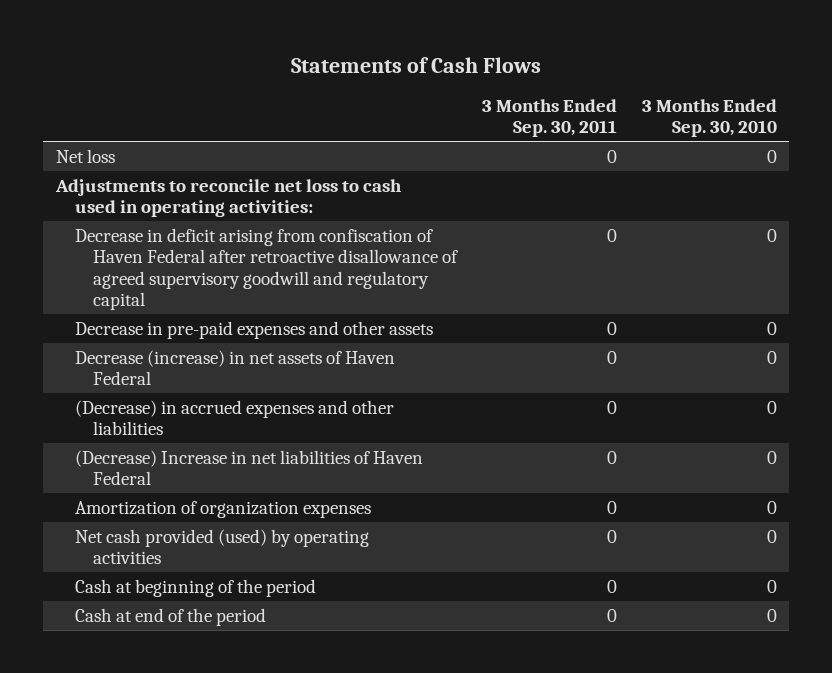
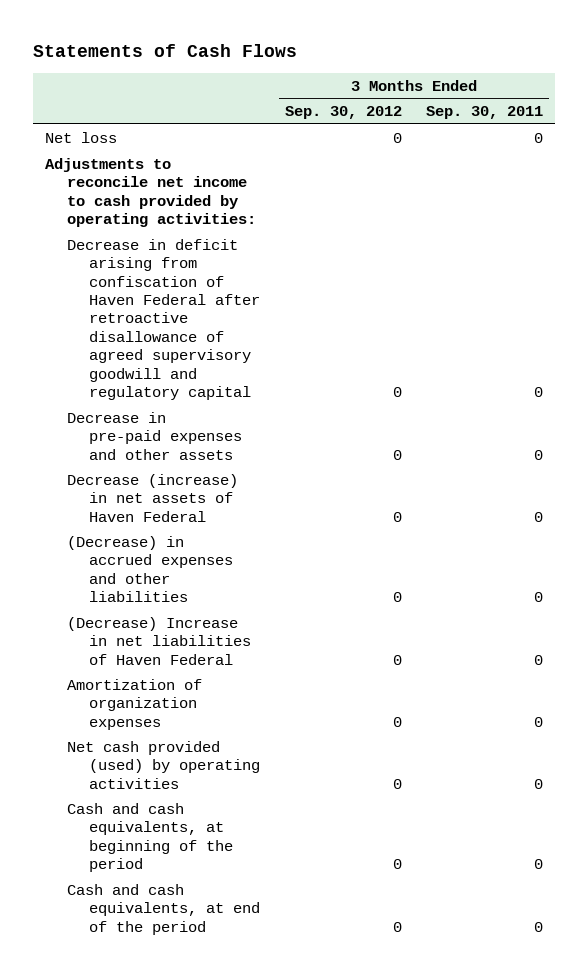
- | 3 Months Ended Sep. 30, 2011 | 3 Months Ended Sep. 30, 2010
+ | 3 Months Ended Sep. 30, 2012 | 3 Months Ended Sep. 30, 2011
- Adjustments to reconcile net loss to cash used in operating activities:
+ Adjustments to reconcile net income to cash provided by operating activities:
- Cash at beginning of the period | 0 | 0
- Cash at end of the period | 0 | 0
+ Cash and cash equivalents, at beginning of the period | 0 | 0
+ Cash and cash equivalents, at end of the period | 0 | 0

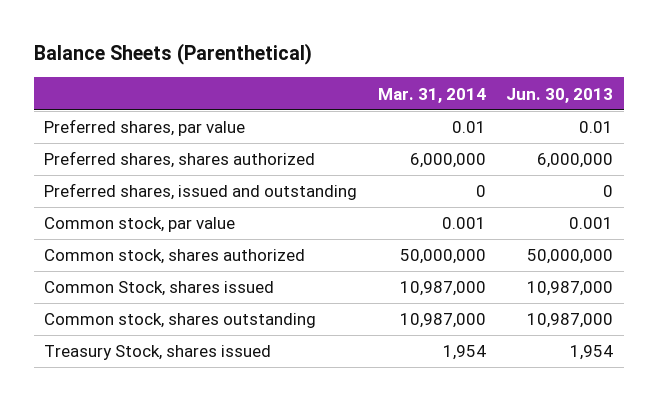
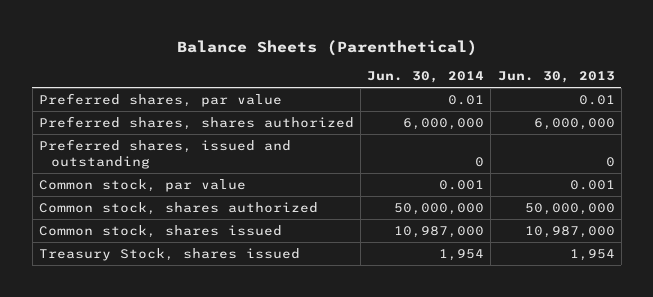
- | Mar. 31, 2014 | Jun. 30, 2013
+ | Jun. 30, 2014 | Jun. 30, 2013
- Common Stock, shares issued | 10,987,000 | 10,987,000
- Common stock, shares outstanding | 10,987,000 | 10,987,000
+ Common stock, shares issued | 10,987,000 | 10,987,000

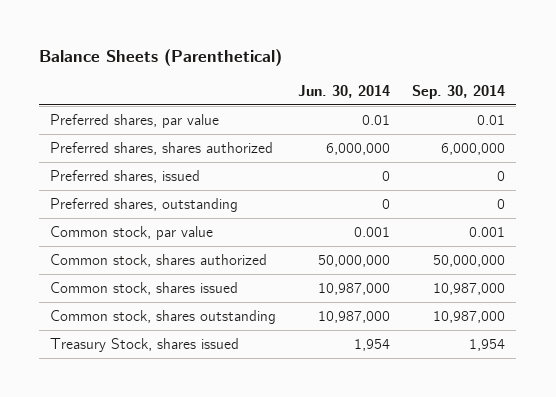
- | Jun. 30, 2014 | Jun. 30, 2013
+ | Jun. 30, 2014 | Sep. 30, 2014
- Preferred shares, issued and outstanding | 0 | 0
+ Preferred shares, issued | 0 | 0
+ Preferred shares, outstanding | 0 | 0
+ Common stock, shares outstanding | 10,987,000 | 10,987,000

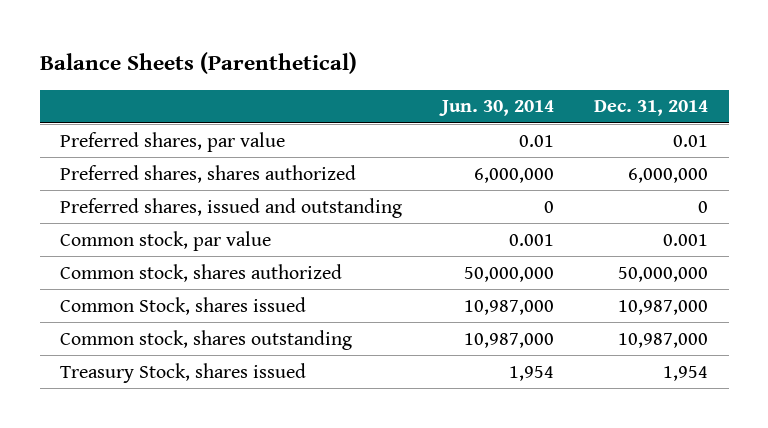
- | Jun. 30, 2014 | Sep. 30, 2014
+ | Jun. 30, 2014 | Dec. 31, 2014
- Preferred shares, issued | 0 | 0
- Preferred shares, outstanding | 0 | 0
+ Preferred shares, issued and outstanding | 0 | 0
- Common stock, shares issued | 10,987,000 | 10,987,000
+ Common Stock, shares issued | 10,987,000 | 10,987,000

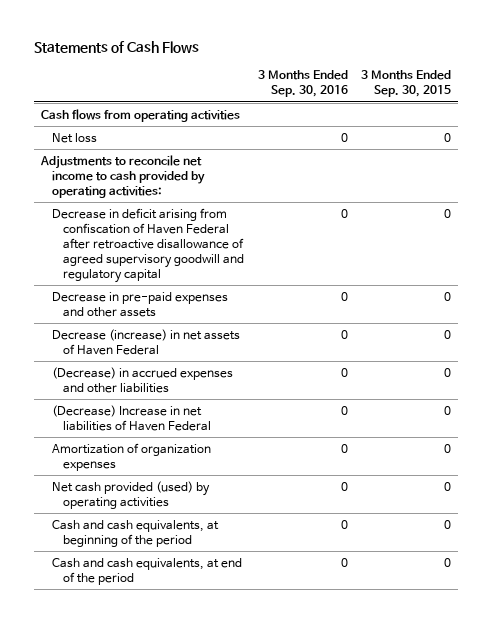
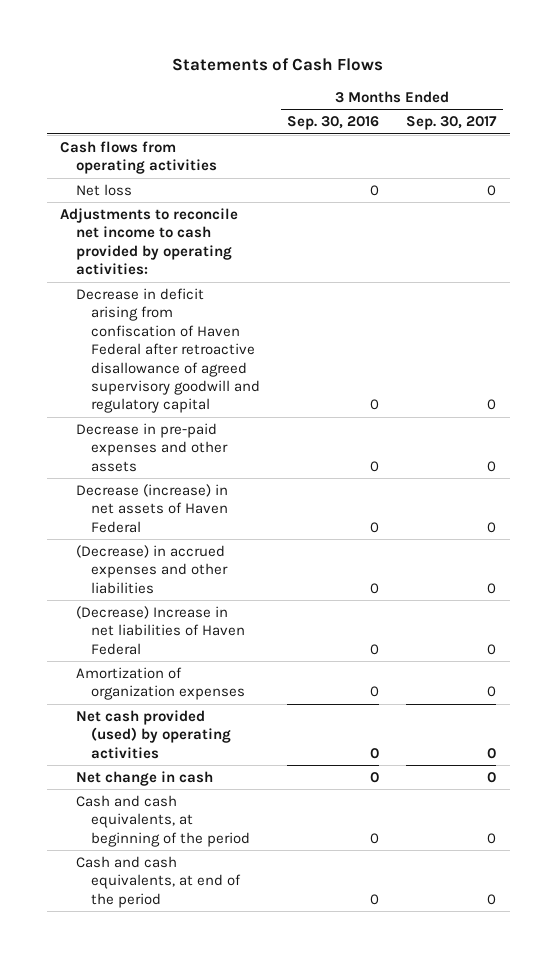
- | 3 Months Ended Sep. 30, 2016 | 3 Months Ended Sep. 30, 2015
+ | 3 Months Ended Sep. 30, 2016 | 3 Months Ended Sep. 30, 2017
+ Net change in cash | 0 | 0

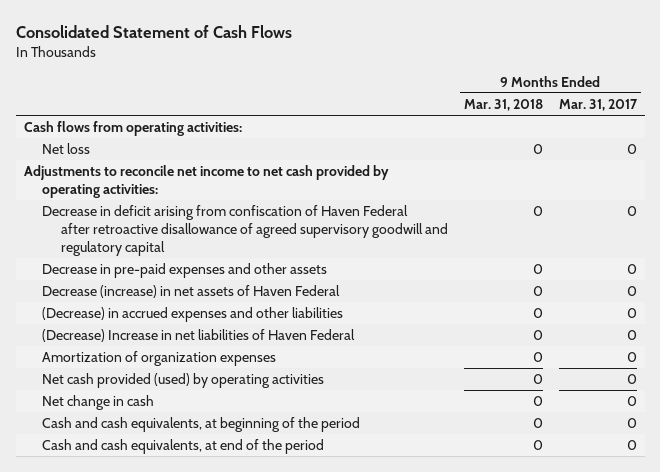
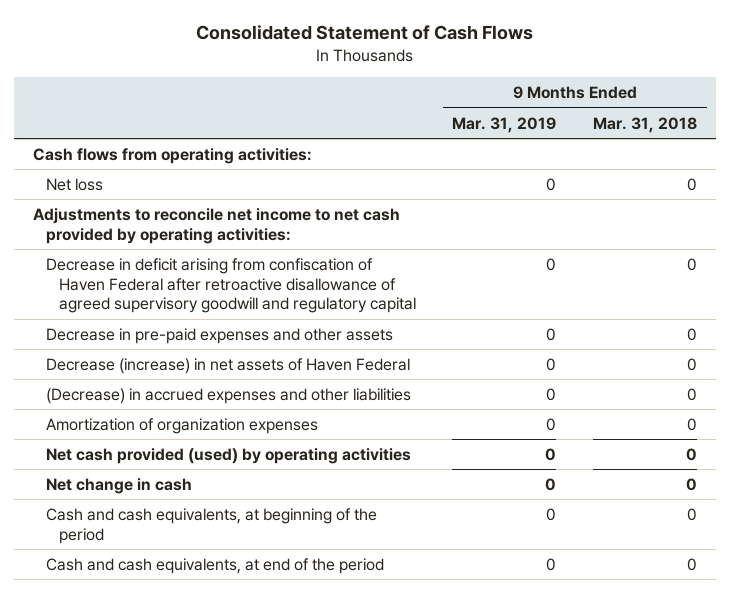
- | 9 Months Ended Mar. 31, 2018 | 9 Months Ended Mar. 31, 2017
+ | 9 Months Ended Mar. 31, 2019 | 9 Months Ended Mar. 31, 2018
- (Decrease) Increase in net liabilities of Haven Federal | 0 | 0

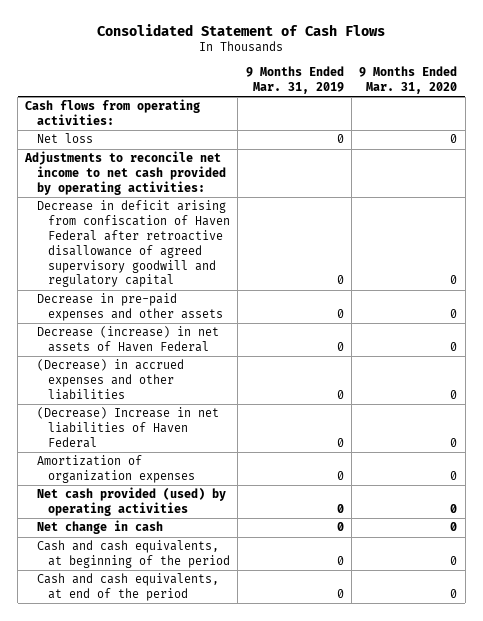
- | 9 Months Ended Mar. 31, 2019 | 9 Months Ended Mar. 31, 2018
+ | 9 Months Ended Mar. 31, 2019 | 9 Months Ended Mar. 31, 2020
+ (Decrease) Increase in net liabilities of Haven Federal | 0 | 0

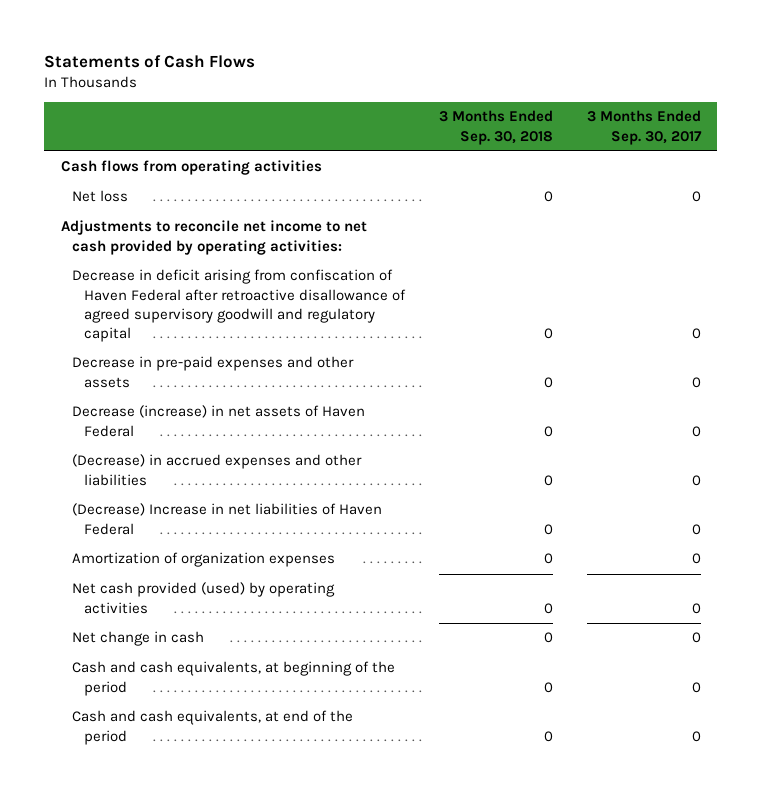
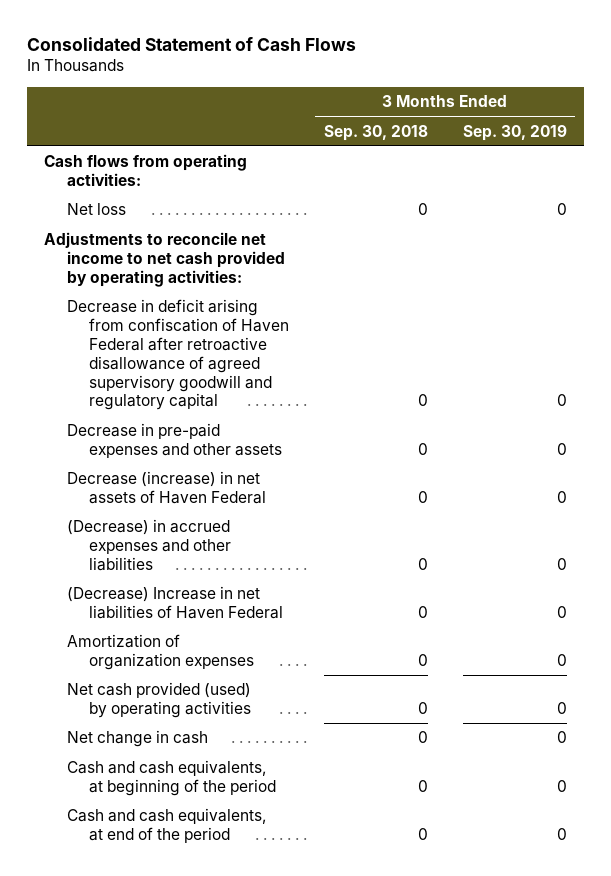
- Statements of Cash Flows
+ Consolidated Statement of Cash Flows
- | 3 Months Ended Sep. 30, 2018 | 3 Months Ended Sep. 30, 2017
+ | 3 Months Ended Sep. 30, 2018 | 3 Months Ended Sep. 30, 2019
- Cash flows from operating activities
+ Cash flows from operating activities:

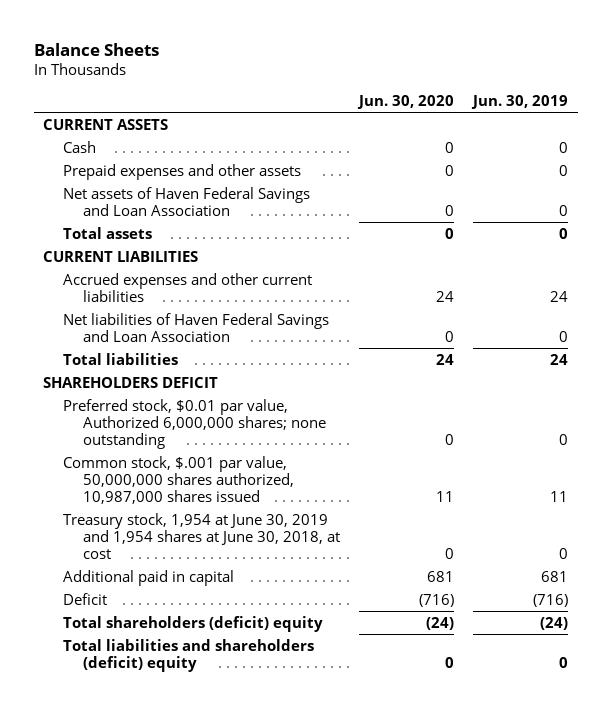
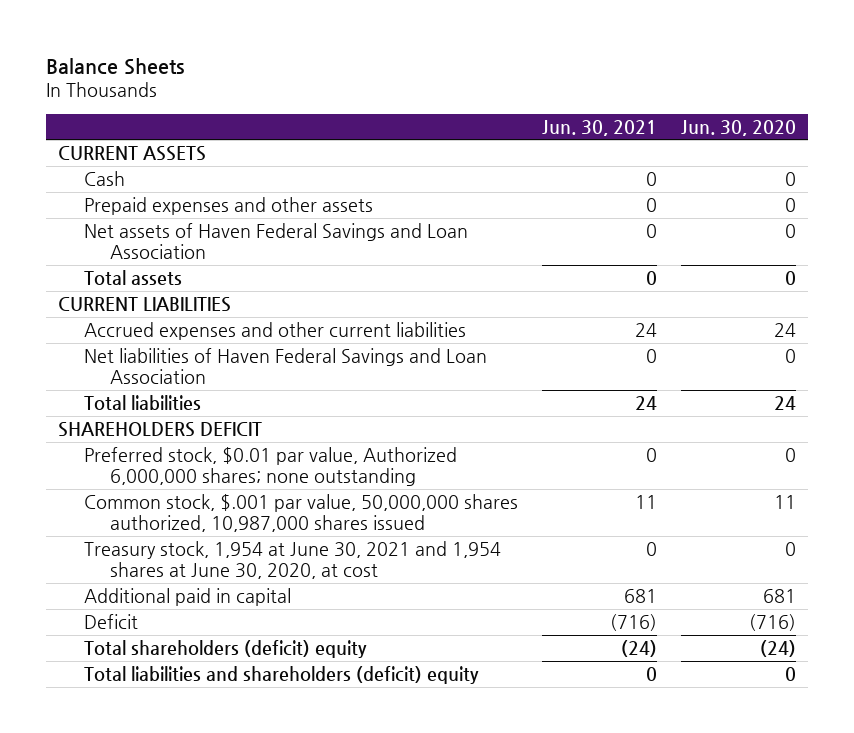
- | Jun. 30, 2020 | Jun. 30, 2019
+ | Jun. 30, 2021 | Jun. 30, 2020
- Treasury stock, 1,954 at June 30, 2019 and 1,954 shares at June 30, 2018, at cost | 0 | 0
+ Treasury stock, 1,954 at June 30, 2021 and 1,954 shares at June 30, 2020, at cost | 0 | 0

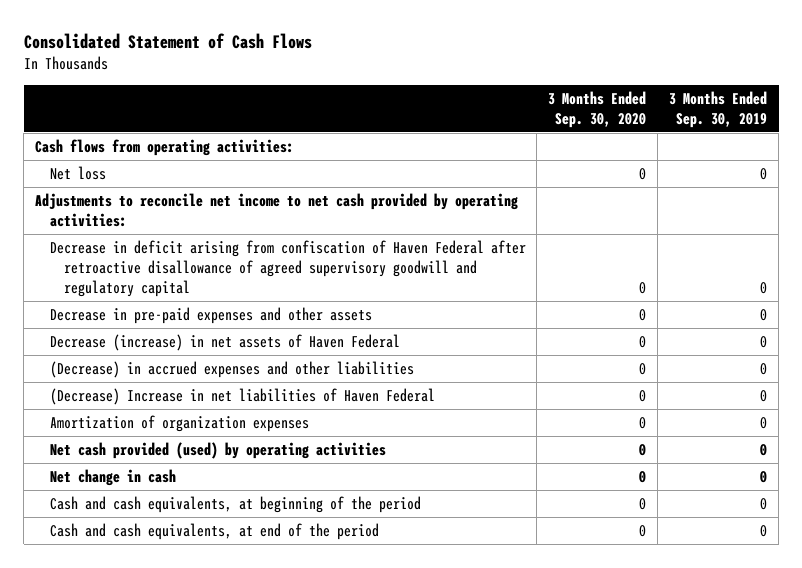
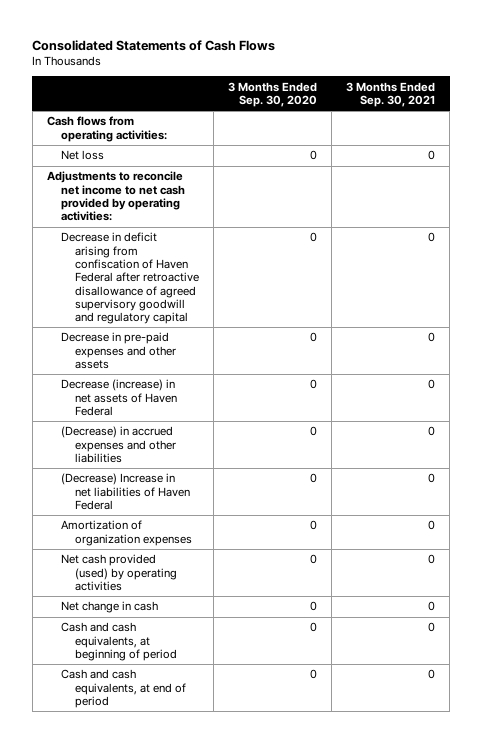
- Consolidated Statement of Cash Flows
+ Consolidated Statements of Cash Flows
- | 3 Months Ended Sep. 30, 2020 | 3 Months Ended Sep. 30, 2019
+ | 3 Months Ended Sep. 30, 2020 | 3 Months Ended Sep. 30, 2021
- Cash and cash equivalents, at beginning of the period | 0 | 0
- Cash and cash equivalents, at end of the period | 0 | 0
+ Cash and cash equivalents, at beginning of period | 0 | 0
+ Cash and cash equivalents, at end of period | 0 | 0

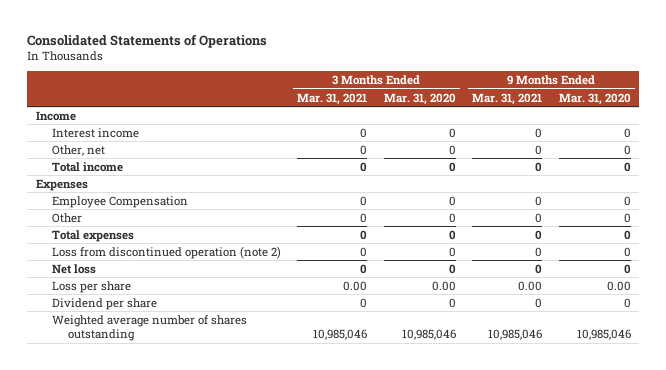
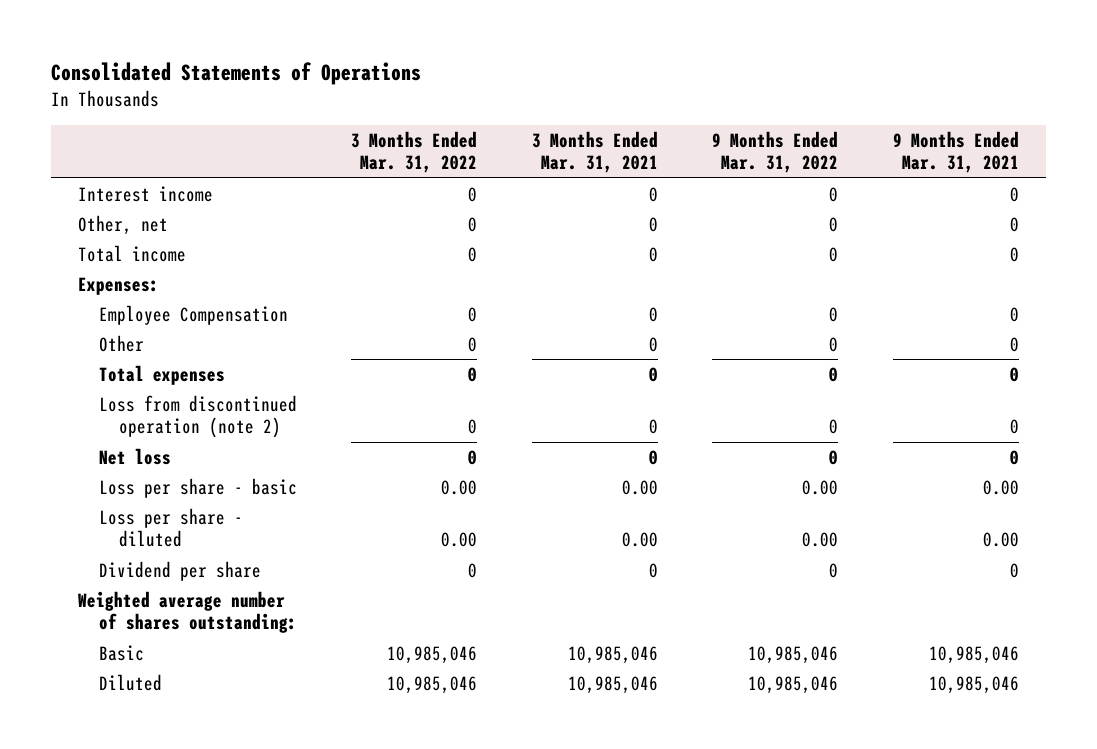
- | 3 Months Ended Mar. 31, 2021 | 3 Months Ended Mar. 31, 2020 | 9 Months Ended Mar. 31, 2021 | 9 Months Ended Mar. 31, 2020
+ | 3 Months Ended Mar. 31, 2022 | 3 Months Ended Mar. 31, 2021 | 9 Months Ended Mar. 31, 2022 | 9 Months Ended Mar. 31, 2021
- Income
- Expenses
+ Expenses:
- Loss per share | 0.00 | 0.00 | 0.00 | 0.00
+ Loss per share - basic | 0.00 | 0.00 | 0.00 | 0.00
+ Loss per share - diluted | 0.00 | 0.00 | 0.00 | 0.00
- Weighted average number of shares outstanding | 10,985,046 | 10,985,046 | 10,985,046 | 10,985,046
+ Weighted average number of shares outstanding:
+ Basic | 10,985,046 | 10,985,046 | 10,985,046 | 10,985,046
+ Diluted | 10,985,046 | 10,985,046 | 10,985,046 | 10,985,046

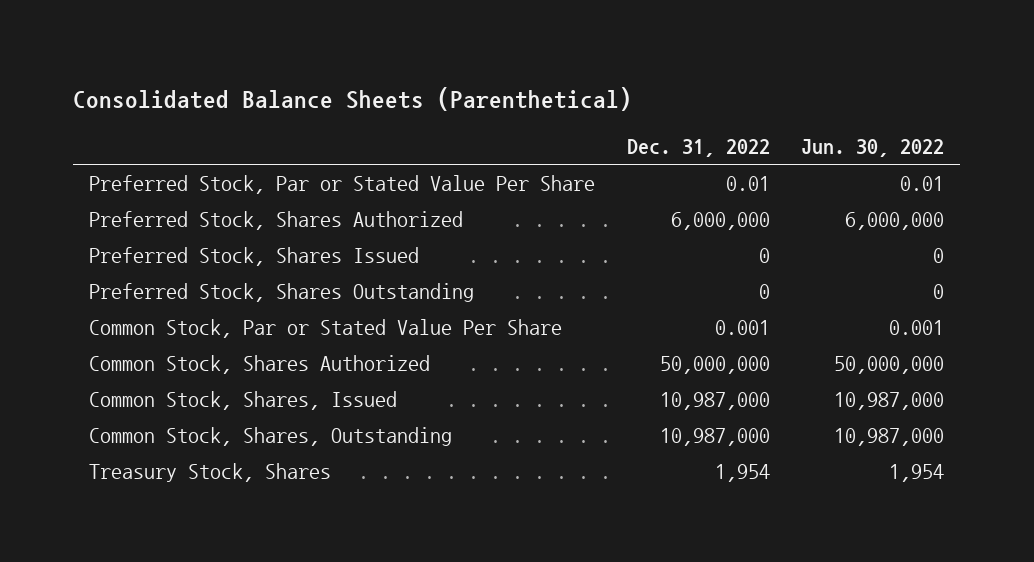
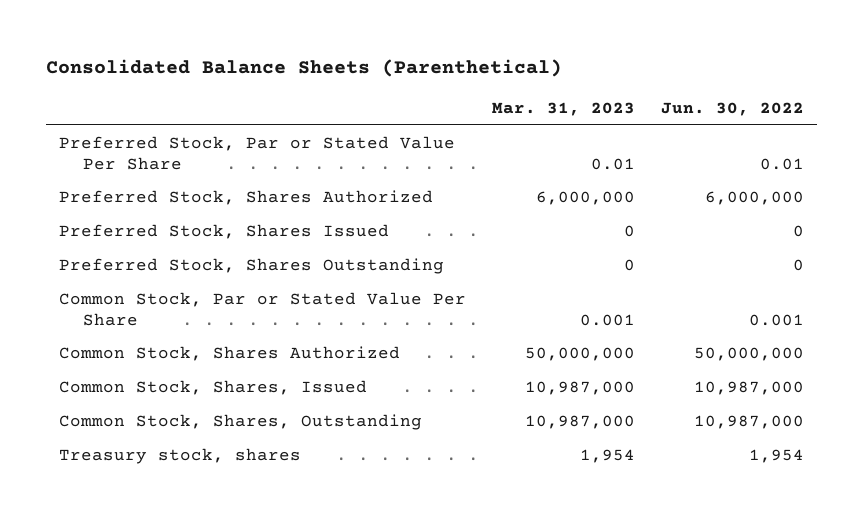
- | Dec. 31, 2022 | Jun. 30, 2022
+ | Mar. 31, 2023 | Jun. 30, 2022
- Treasury Stock, Shares | 1,954 | 1,954
+ Treasury stock, shares | 1,954 | 1,954

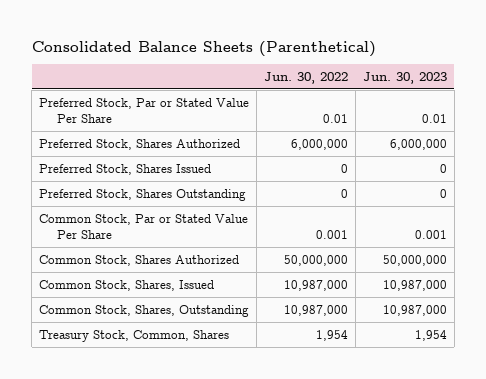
- | Mar. 31, 2023 | Jun. 30, 2022
+ | Jun. 30, 2022 | Jun. 30, 2023
- Treasury stock, shares | 1,954 | 1,954
+ Treasury Stock, Common, Shares | 1,954 | 1,954

